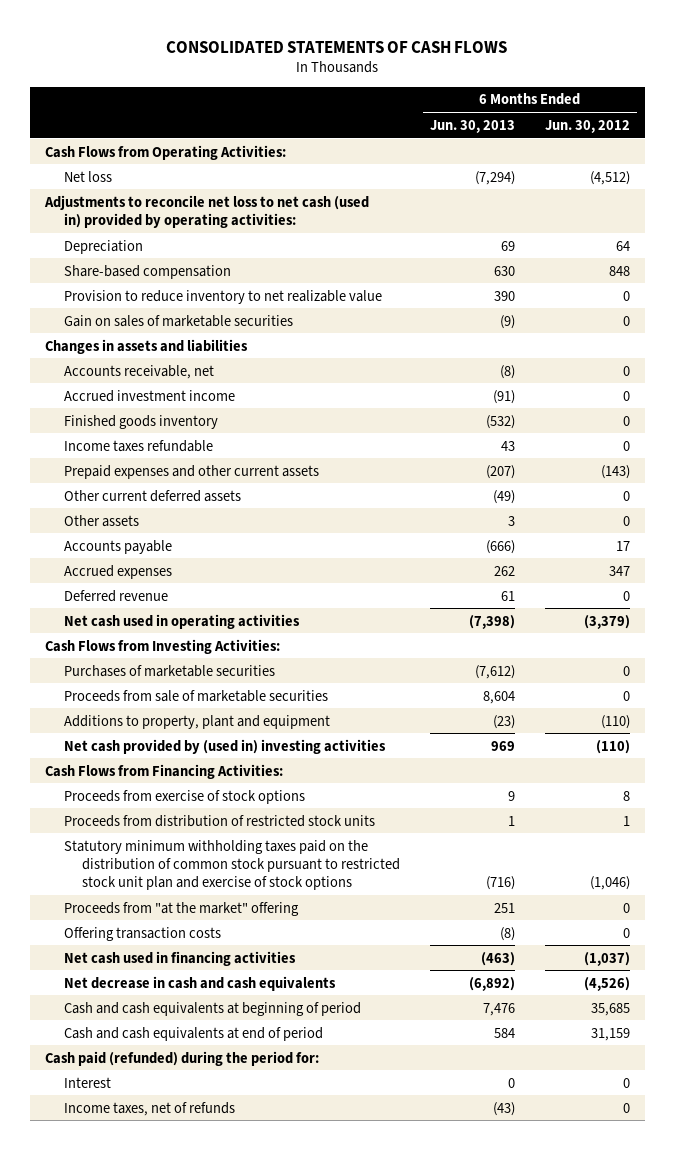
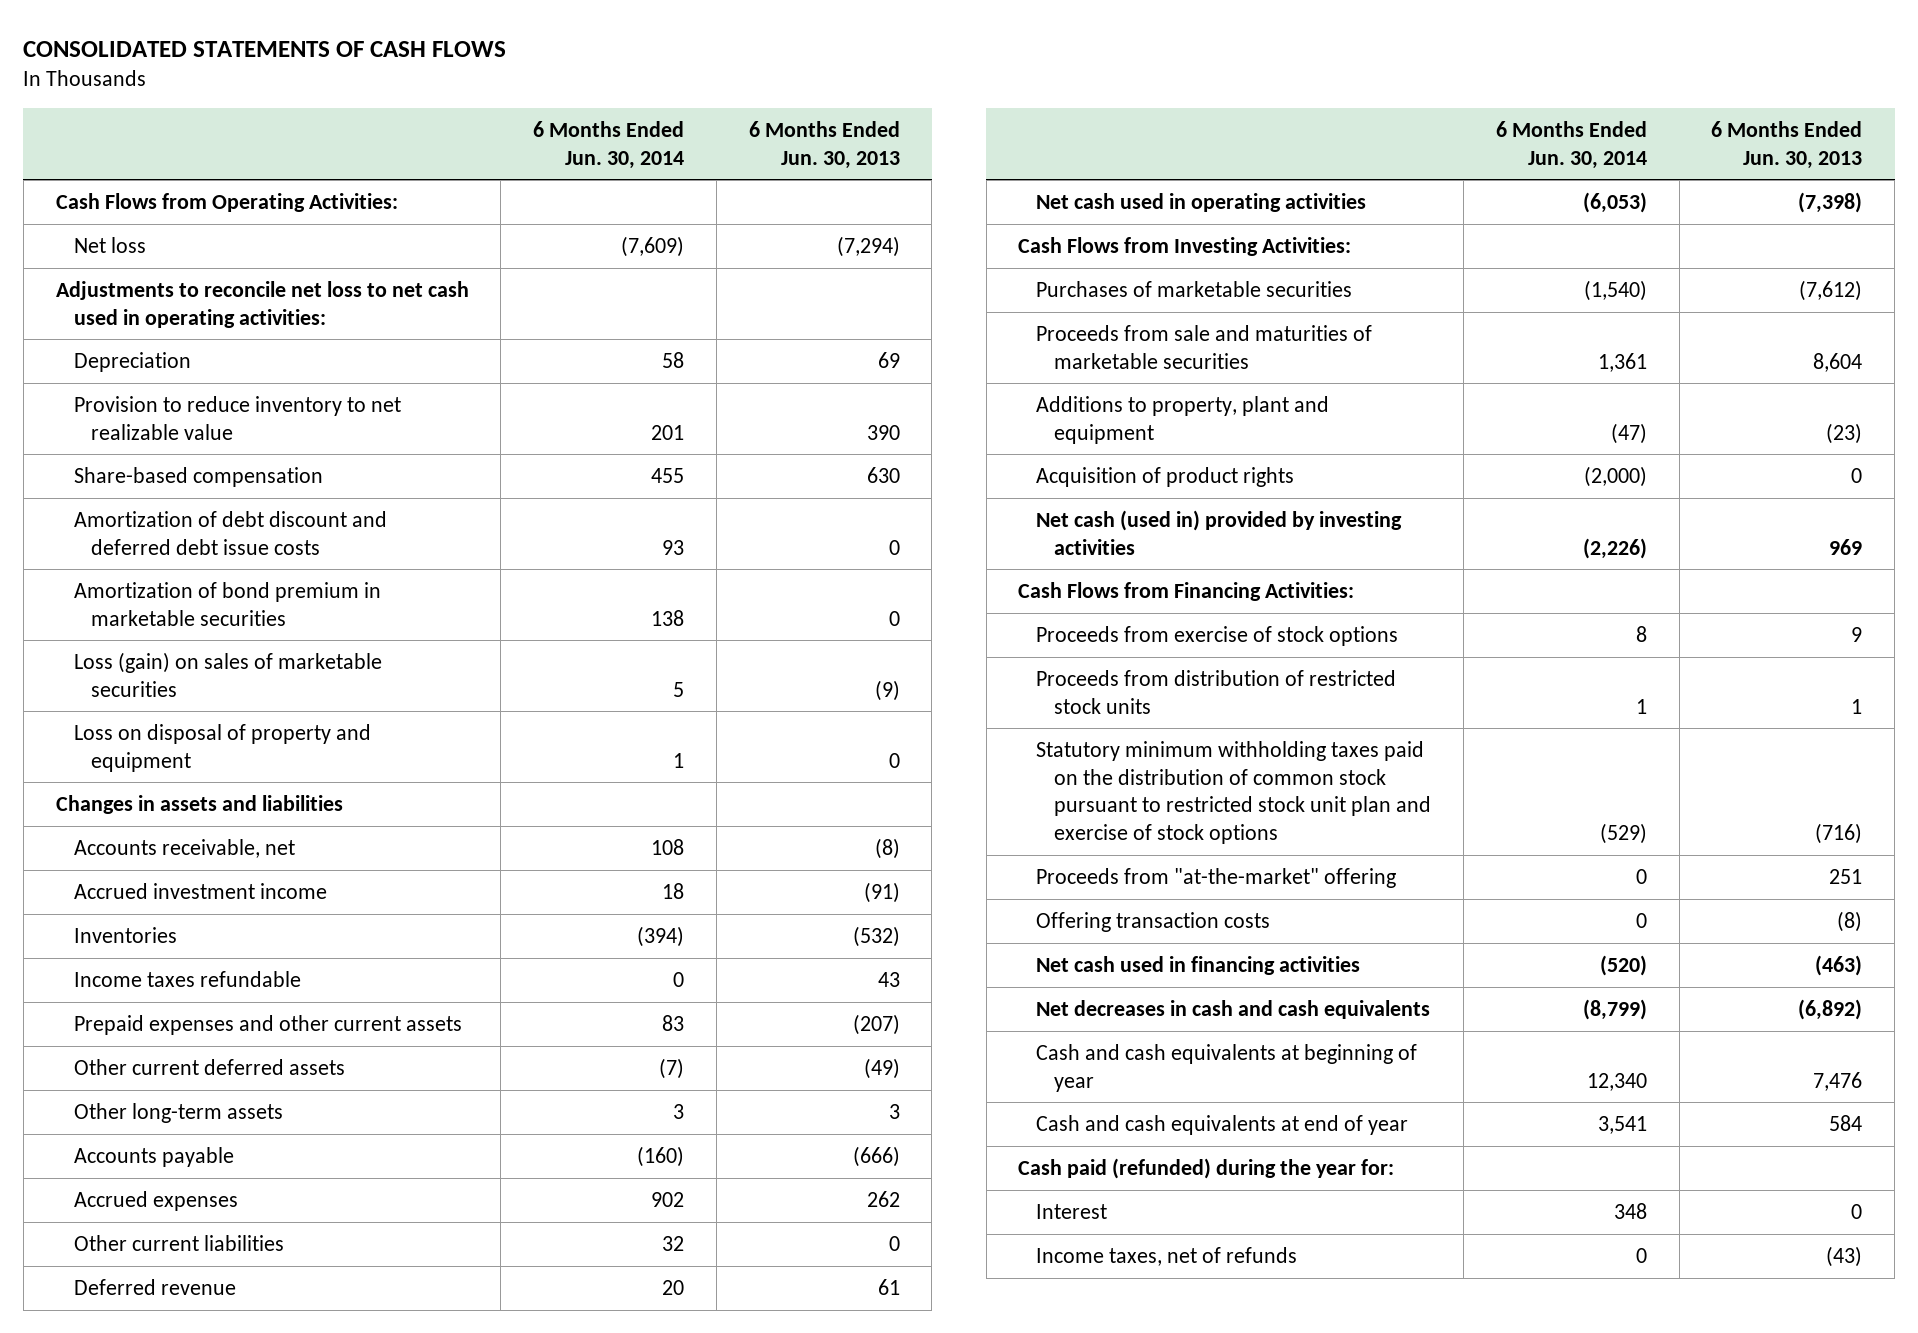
- | 6 Months Ended Jun. 30, 2013 | 6 Months Ended Jun. 30, 2012
+ | 6 Months Ended Jun. 30, 2014 | 6 Months Ended Jun. 30, 2013
- Adjustments to reconcile net loss to net cash (used in) provided by operating activities:
+ Adjustments to reconcile net loss to net cash used in operating activities:
- Gain on sales of marketable securities | (9) | 0
moved down: Share-based compensation | 455 | 630
+ Amortization of debt discount and deferred debt issue costs | 93 | 0
+ Amortization of bond premium in marketable securities | 138 | 0
+ Loss (gain) on sales of marketable securities | 5 | (9)
+ Loss on disposal of property and equipment | 1 | 0
- Finished goods inventory | (532) | 0
+ Inventories | (394) | (532)
- Other assets | 3 | 0
+ Other long-term assets | 3 | 3
+ Other current liabilities | 32 | 0
- Proceeds from sale of marketable securities | 8,604 | 0
+ Proceeds from sale and maturities of marketable securities | 1,361 | 8,604
- Net cash provided by (used in) investing activities | 969 | (110)
+ Acquisition of product rights | (2,000) | 0
+ Net cash (used in) provided by investing activities | (2,226) | 969
- Proceeds from "at the market" offering | 251 | 0
+ Proceeds from "at-the-market" offering | 0 | 251
- Net decrease in cash and cash equivalents | (6,892) | (4,526)
- Cash and cash equivalents at beginning of period | 7,476 | 35,685
- Cash and cash equivalents at end of period | 584 | 31,159
- Cash paid (refunded) during the period for:
+ Net decreases in cash and cash equivalents | (8,799) | (6,892)
+ Cash and cash equivalents at beginning of year | 12,340 | 7,476
+ Cash and cash equivalents at end of year | 3,541 | 584
+ Cash paid (refunded) during the year for:

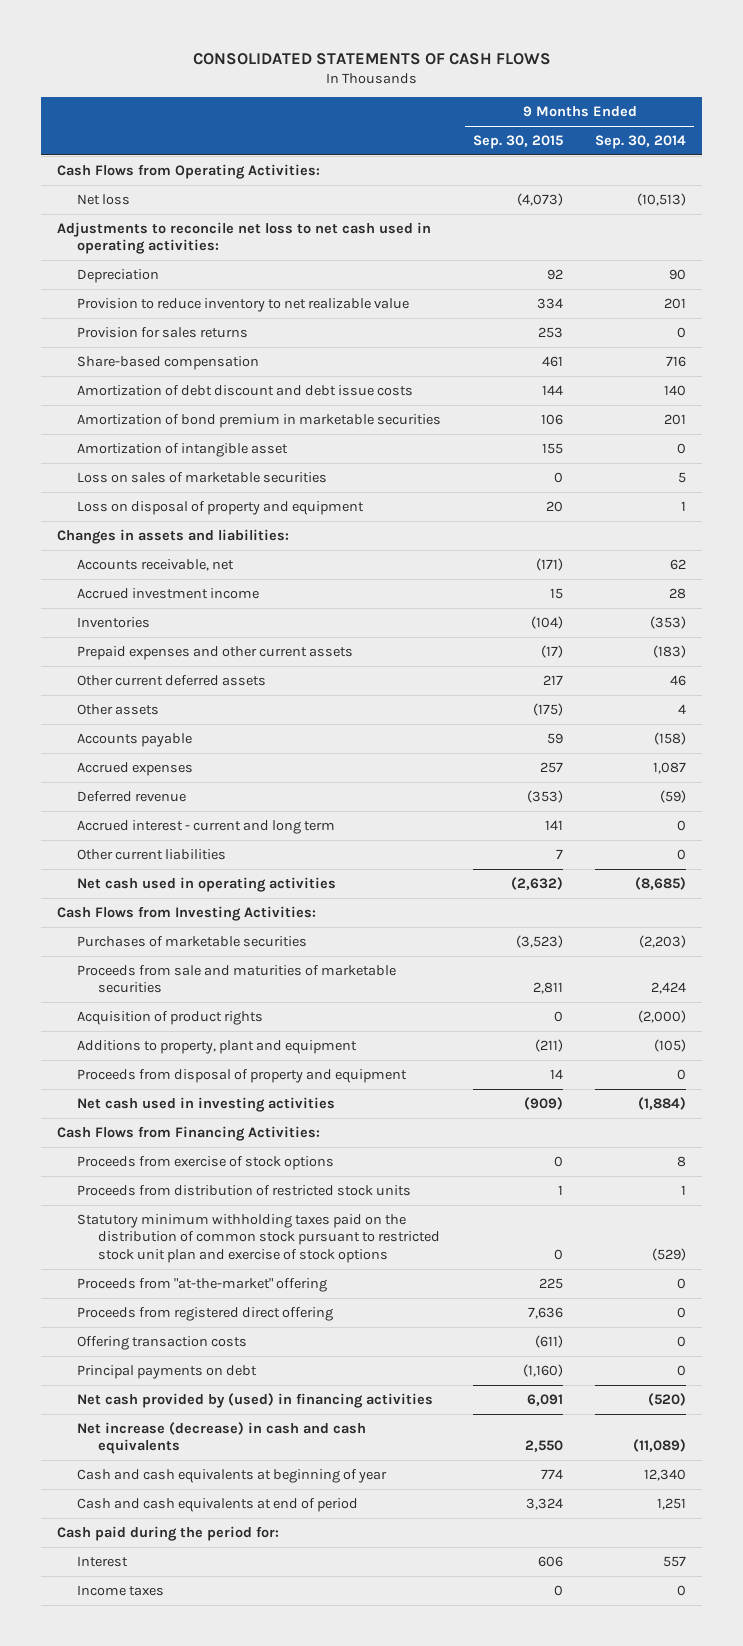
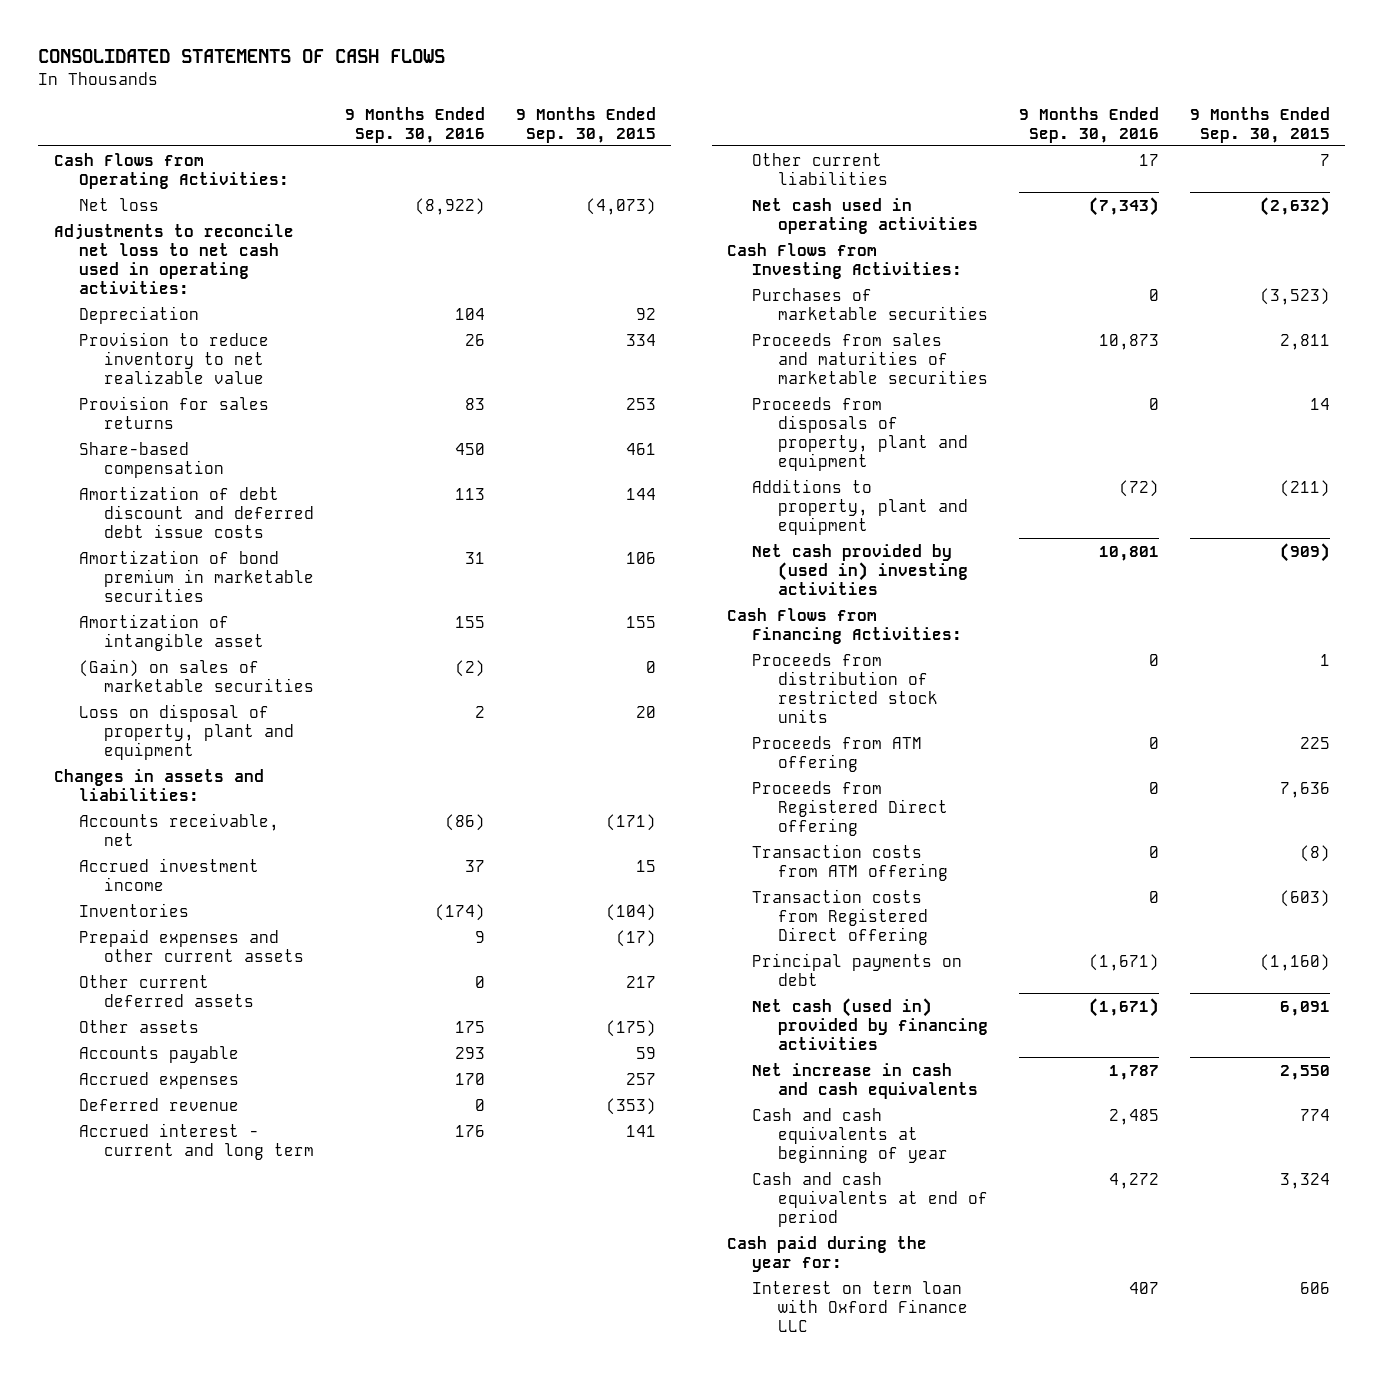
- | 9 Months Ended Sep. 30, 2015 | 9 Months Ended Sep. 30, 2014
+ | 9 Months Ended Sep. 30, 2016 | 9 Months Ended Sep. 30, 2015
- Amortization of debt discount and debt issue costs | 144 | 140
+ Amortization of debt discount and deferred debt issue costs | 113 | 144
- Loss on sales of marketable securities | 0 | 5
- Loss on disposal of property and equipment | 20 | 1
+ (Gain) on sales of marketable securities | (2) | 0
+ Loss on disposal of property, plant and equipment | 2 | 20
- Proceeds from sale and maturities of marketable securities | 2,811 | 2,424
- Acquisition of product rights | 0 | (2,000)
+ Proceeds from sales and maturities of marketable securities | 10,873 | 2,811
+ Proceeds from disposals of property, plant and equipment | 0 | 14
- Proceeds from disposal of property and equipment | 14 | 0
- Net cash used in investing activities | (909) | (1,884)
+ Net cash provided by (used in) investing activities | 10,801 | (909)
- Proceeds from exercise of stock options | 0 | 8
- Statutory minimum withholding taxes paid on the distribution of common stock pursuant to restricted stock unit plan and exercise of stock options | 0 | (529)
- Proceeds from "at-the-market" offering | 225 | 0
- Proceeds from registered direct offering | 7,636 | 0
- Offering transaction costs | (611) | 0
+ Proceeds from ATM offering | 0 | 225
+ Proceeds from Registered Direct offering | 0 | 7,636
+ Transaction costs from ATM offering | 0 | (8)
+ Transaction costs from Registered Direct offering | 0 | (603)
- Net cash provided by (used) in financing activities | 6,091 | (520)
- Net increase (decrease) in cash and cash equivalents | 2,550 | (11,089)
+ Net cash (used in) provided by financing activities | (1,671) | 6,091
+ Net increase in cash and cash equivalents | 1,787 | 2,550
- Cash paid during the period for:
- Interest | 606 | 557
- Income taxes | 0 | 0
+ Cash paid during the year for:
+ Interest on term loan with Oxford Finance LLC | 407 | 606

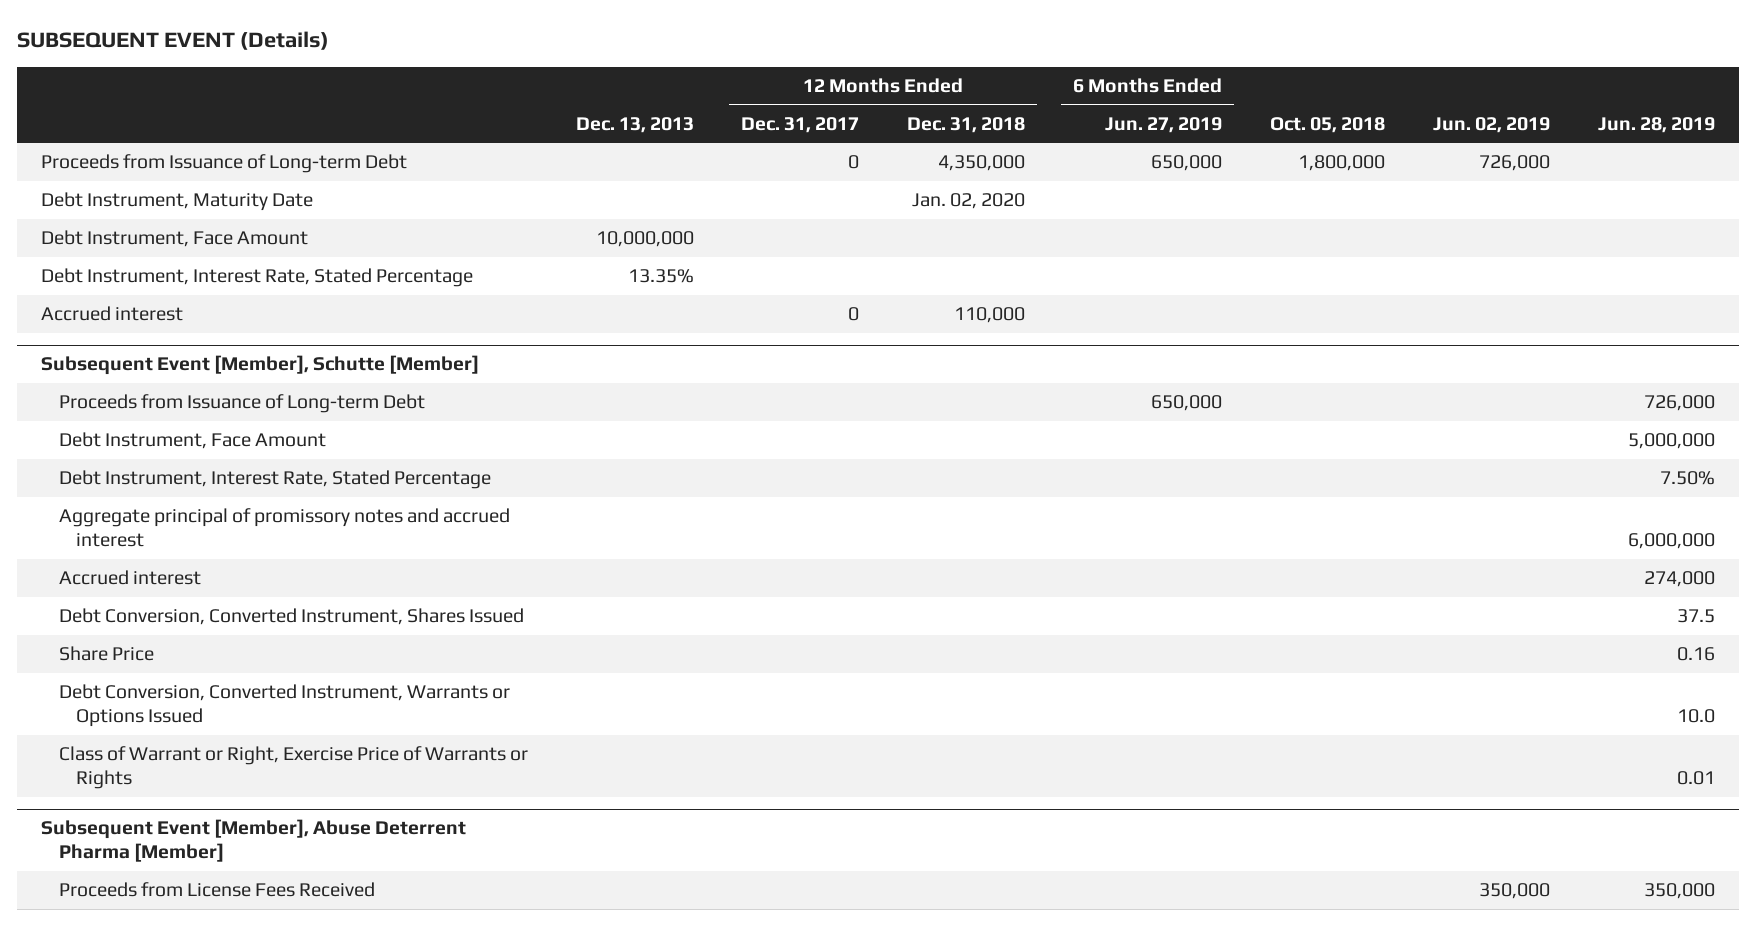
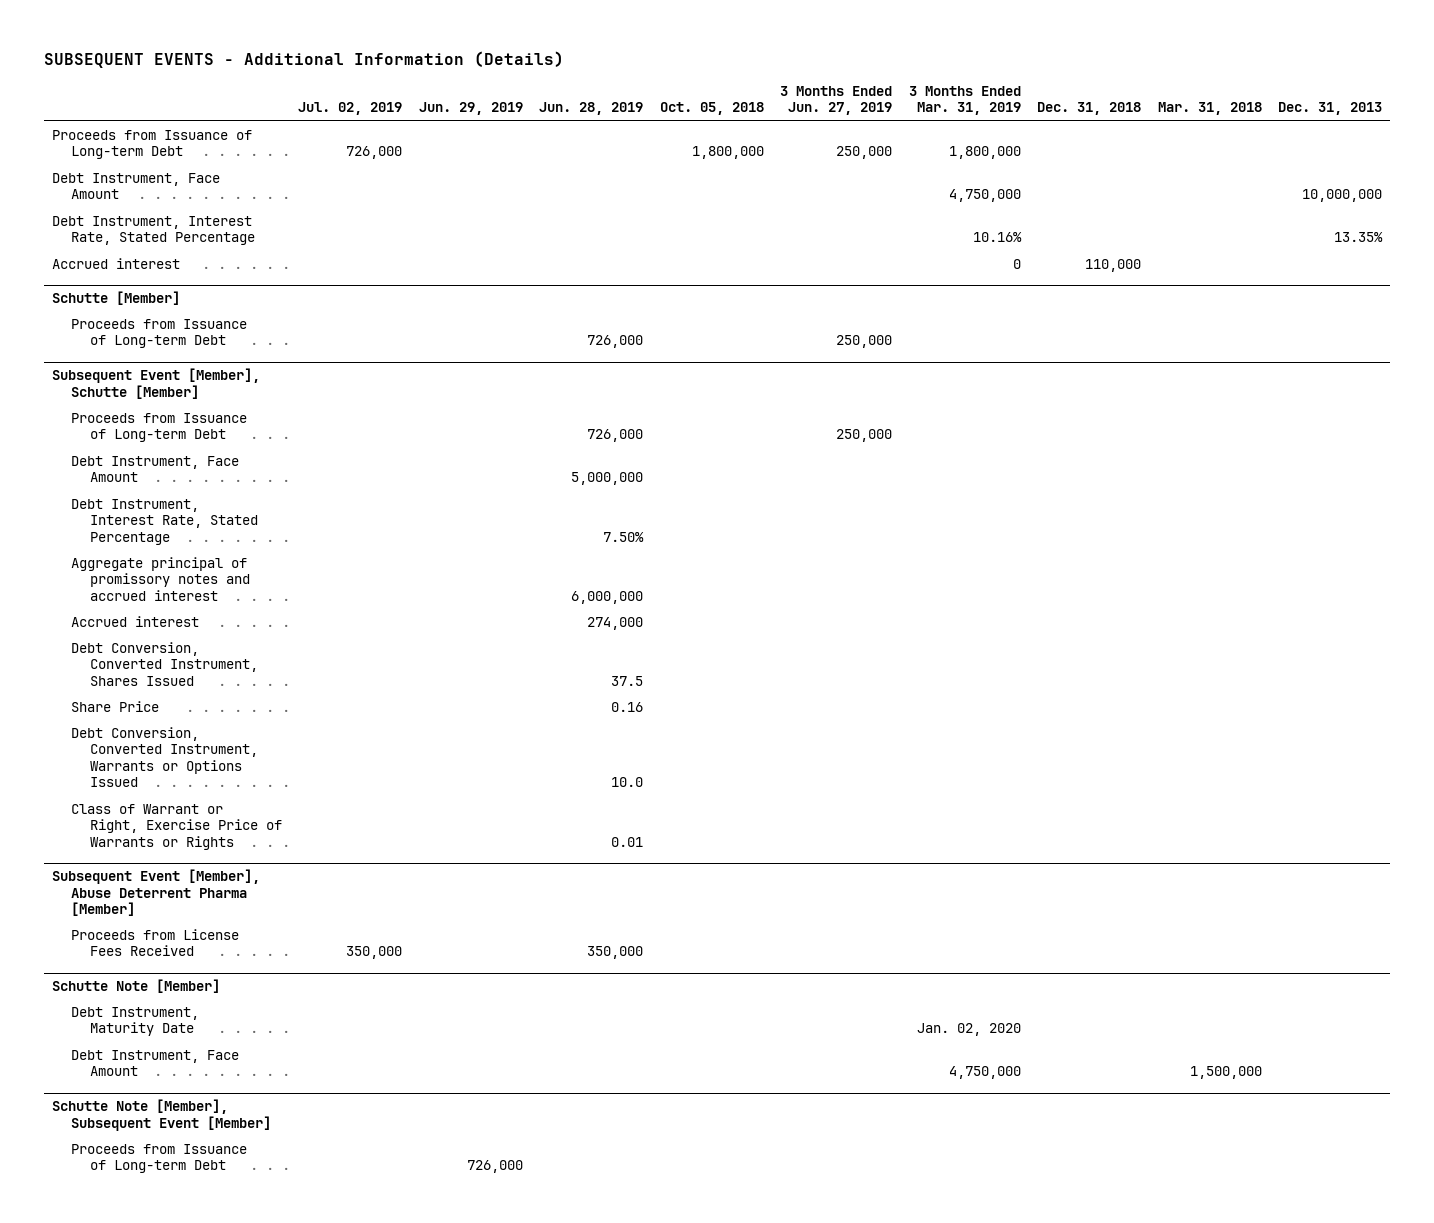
- SUBSEQUENT EVENT (Details)
+ SUBSEQUENT EVENTS - Additional Information (Details)
- | Dec. 13, 2013 | 12 Months Ended Dec. 31, 2017 | 12 Months Ended Dec. 31, 2018 | 6 Months Ended Jun. 27, 2019 | Oct. 05, 2018 | Jun. 02, 2019 | Jun. 28, 2019
+ | Jul. 02, 2019 | Jun. 29, 2019 | Jun. 28, 2019 | Oct. 05, 2018 | 3 Months Ended Jun. 27, 2019 | 3 Months Ended Mar. 31, 2019 | Dec. 31, 2018 | Mar. 31, 2018 | Dec. 31, 2013
- Debt Instrument, Maturity Date | | | Jan. 02, 2020 | | | |
+ Schutte [Member]
+ Proceeds from Issuance of Long-term Debt | | | 726,000 | | 250,000 | | | |
+ Schutte Note [Member]
+ Debt Instrument, Maturity Date | | | | | | Jan. 02, 2020 | | |
+ Debt Instrument, Face Amount | | | | | | 4,750,000 | | 1,500,000 |
+ Schutte Note [Member], Subsequent Event [Member]
+ Proceeds from Issuance of Long-term Debt | | 726,000 | | | | | | |

